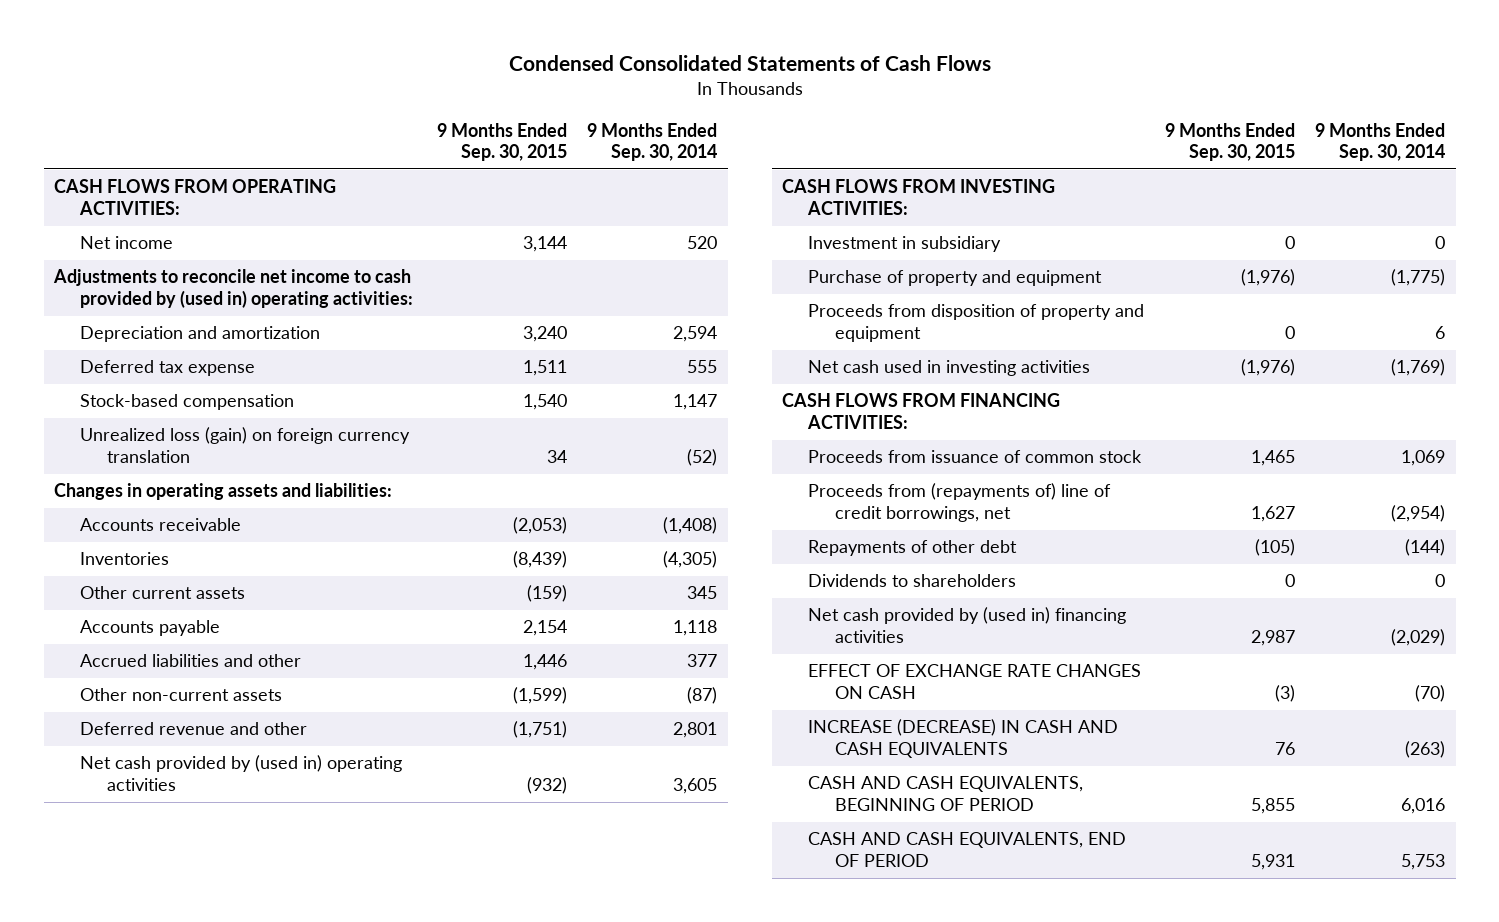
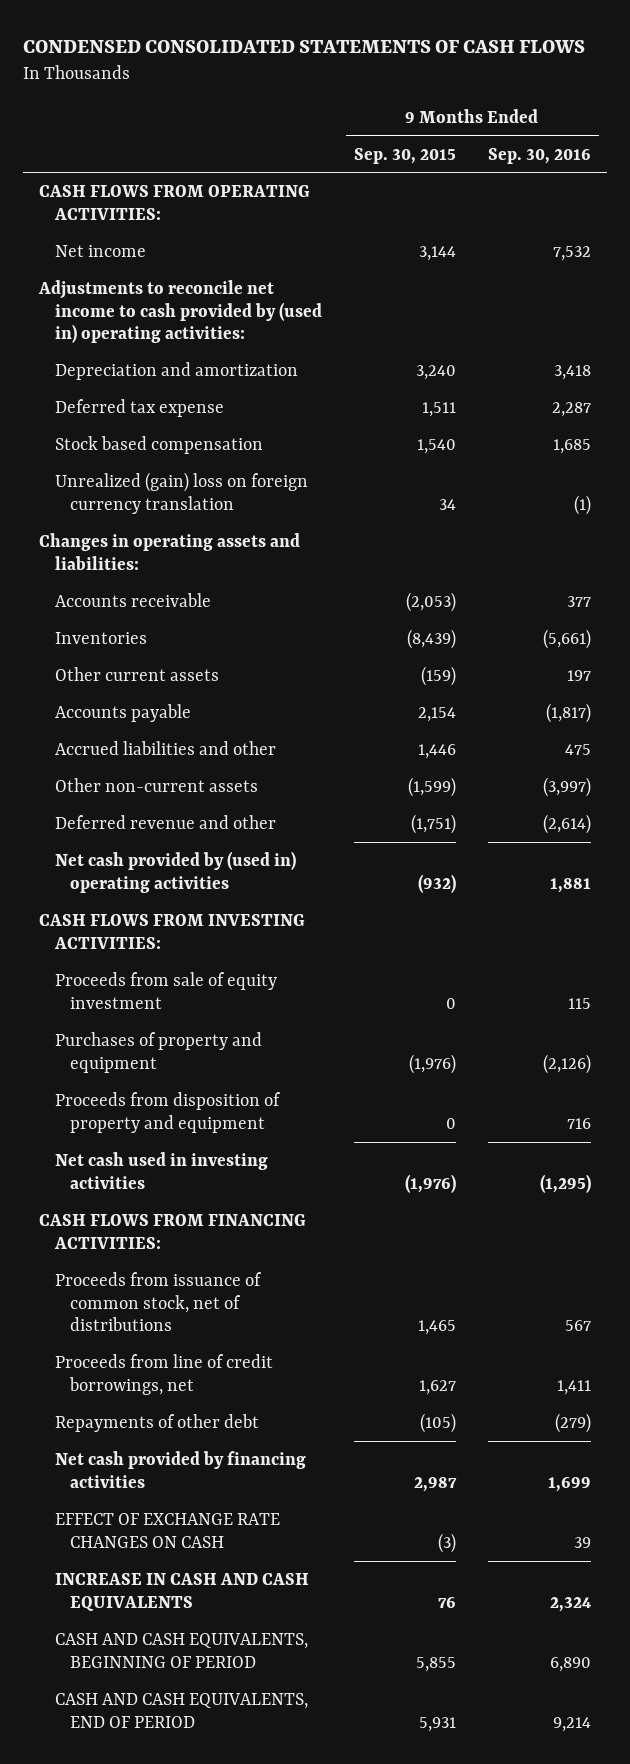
- Condensed Consolidated Statements of Cash Flows
+ CONDENSED CONSOLIDATED STATEMENTS OF CASH FLOWS
- | 9 Months Ended Sep. 30, 2015 | 9 Months Ended Sep. 30, 2014
+ | 9 Months Ended Sep. 30, 2015 | 9 Months Ended Sep. 30, 2016
- Stock-based compensation | 1,540 | 1,147
- Unrealized loss (gain) on foreign currency translation | 34 | (52)
+ Stock based compensation | 1,540 | 1,685
+ Unrealized (gain) loss on foreign currency translation | 34 | (1)
- Investment in subsidiary | 0 | 0
- Purchase of property and equipment | (1,976) | (1,775)
+ Proceeds from sale of equity investment | 0 | 115
+ Purchases of property and equipment | (1,976) | (2,126)
- Proceeds from issuance of common stock | 1,465 | 1,069
- Proceeds from (repayments of) line of credit borrowings, net | 1,627 | (2,954)
+ Proceeds from issuance of common stock, net of distributions | 1,465 | 567
+ Proceeds from line of credit borrowings, net | 1,627 | 1,411
- Dividends to shareholders | 0 | 0
- Net cash provided by (used in) financing activities | 2,987 | (2,029)
+ Net cash provided by financing activities | 2,987 | 1,699
- INCREASE (DECREASE) IN CASH AND CASH EQUIVALENTS | 76 | (263)
+ INCREASE IN CASH AND CASH EQUIVALENTS | 76 | 2,324

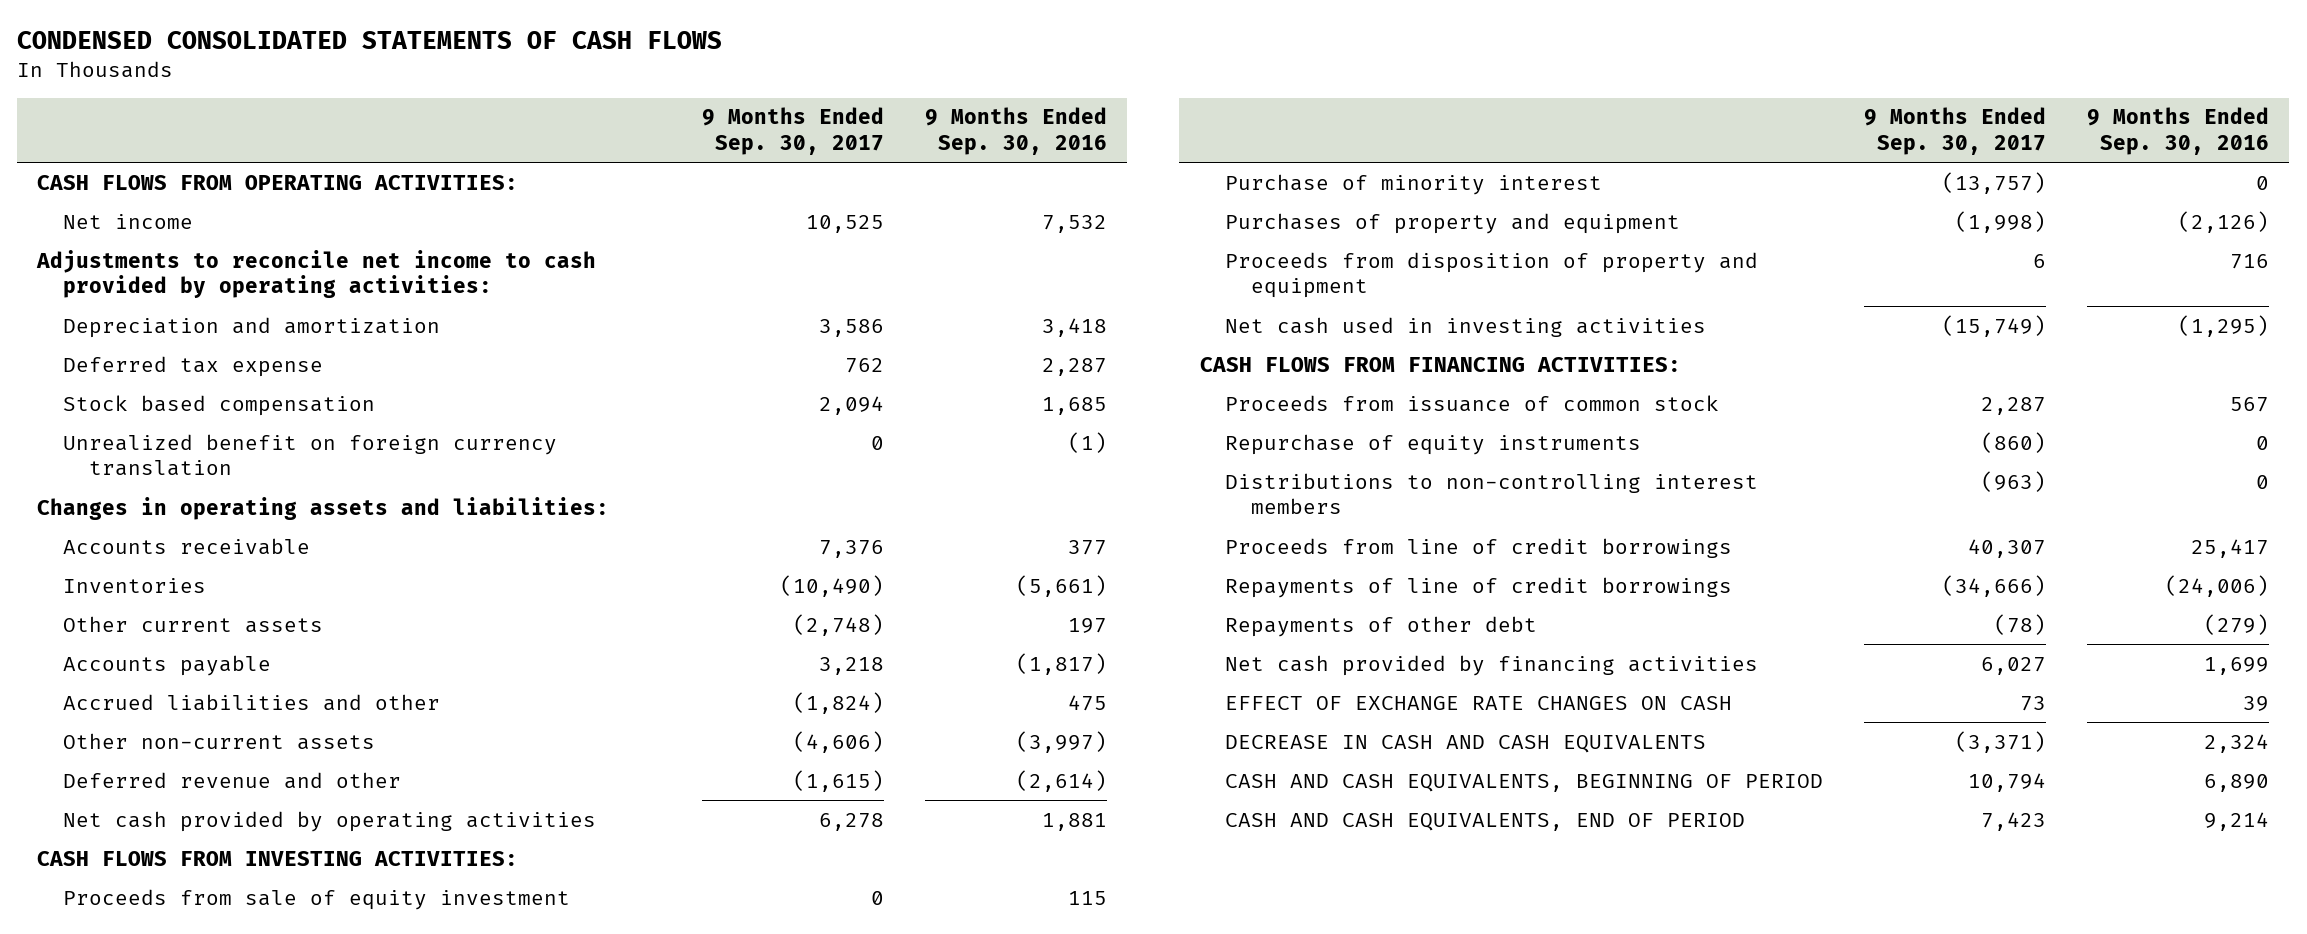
- | 9 Months Ended Sep. 30, 2015 | 9 Months Ended Sep. 30, 2016
+ | 9 Months Ended Sep. 30, 2017 | 9 Months Ended Sep. 30, 2016
- Adjustments to reconcile net income to cash provided by (used in) operating activities:
+ Adjustments to reconcile net income to cash provided by operating activities:
- Unrealized (gain) loss on foreign currency translation | 34 | (1)
+ Unrealized benefit on foreign currency translation | 0 | (1)
- Net cash provided by (used in) operating activities | (932) | 1,881
+ Net cash provided by operating activities | 6,278 | 1,881
+ Purchase of minority interest | (13,757) | 0
- Proceeds from issuance of common stock, net of distributions | 1,465 | 567
- Proceeds from line of credit borrowings, net | 1,627 | 1,411
+ Proceeds from issuance of common stock | 2,287 | 567
+ Repurchase of equity instruments | (860) | 0
+ Distributions to non-controlling interest members | (963) | 0
+ Proceeds from line of credit borrowings | 40,307 | 25,417
+ Repayments of line of credit borrowings | (34,666) | (24,006)
- INCREASE IN CASH AND CASH EQUIVALENTS | 76 | 2,324
+ DECREASE IN CASH AND CASH EQUIVALENTS | (3,371) | 2,324

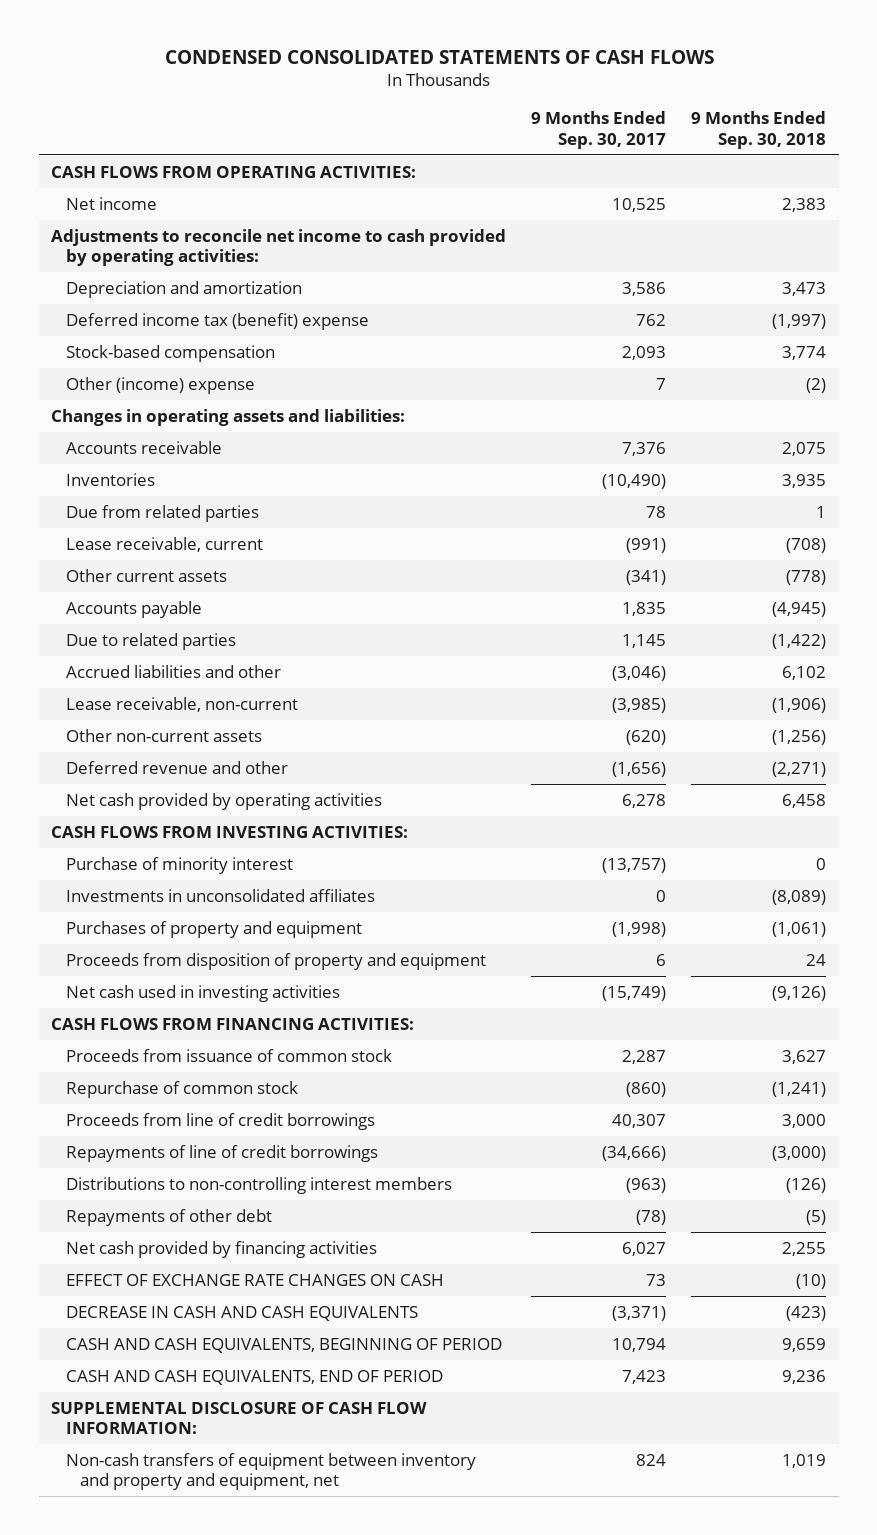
- | 9 Months Ended Sep. 30, 2017 | 9 Months Ended Sep. 30, 2016
+ | 9 Months Ended Sep. 30, 2017 | 9 Months Ended Sep. 30, 2018
- Deferred tax expense | 762 | 2,287
- Stock based compensation | 2,094 | 1,685
- Unrealized benefit on foreign currency translation | 0 | (1)
+ Deferred income tax (benefit) expense | 762 | (1,997)
+ Stock-based compensation | 2,093 | 3,774
+ Other (income) expense | 7 | (2)
- Other current assets | (2,748) | 197
- Accounts payable | 3,218 | (1,817)
- Accrued liabilities and other | (1,824) | 475
- Other non-current assets | (4,606) | (3,997)
- Deferred revenue and other | (1,615) | (2,614)
+ Due from related parties | 78 | 1
+ Lease receivable, current | (991) | (708)
+ Other current assets | (341) | (778)
+ Accounts payable | 1,835 | (4,945)
+ Due to related parties | 1,145 | (1,422)
+ Accrued liabilities and other | (3,046) | 6,102
+ Lease receivable, non-current | (3,985) | (1,906)
+ Other non-current assets | (620) | (1,256)
+ Deferred revenue and other | (1,656) | (2,271)
- Proceeds from sale of equity investment | 0 | 115
+ Investments in unconsolidated affiliates | 0 | (8,089)
- Repurchase of equity instruments | (860) | 0
+ Repurchase of common stock | (860) | (1,241)
moved down: Distributions to non-controlling interest members | (963) | (126)
+ SUPPLEMENTAL DISCLOSURE OF CASH FLOW INFORMATION:
+ Non-cash transfers of equipment between inventory and property and equipment, net | 824 | 1,019

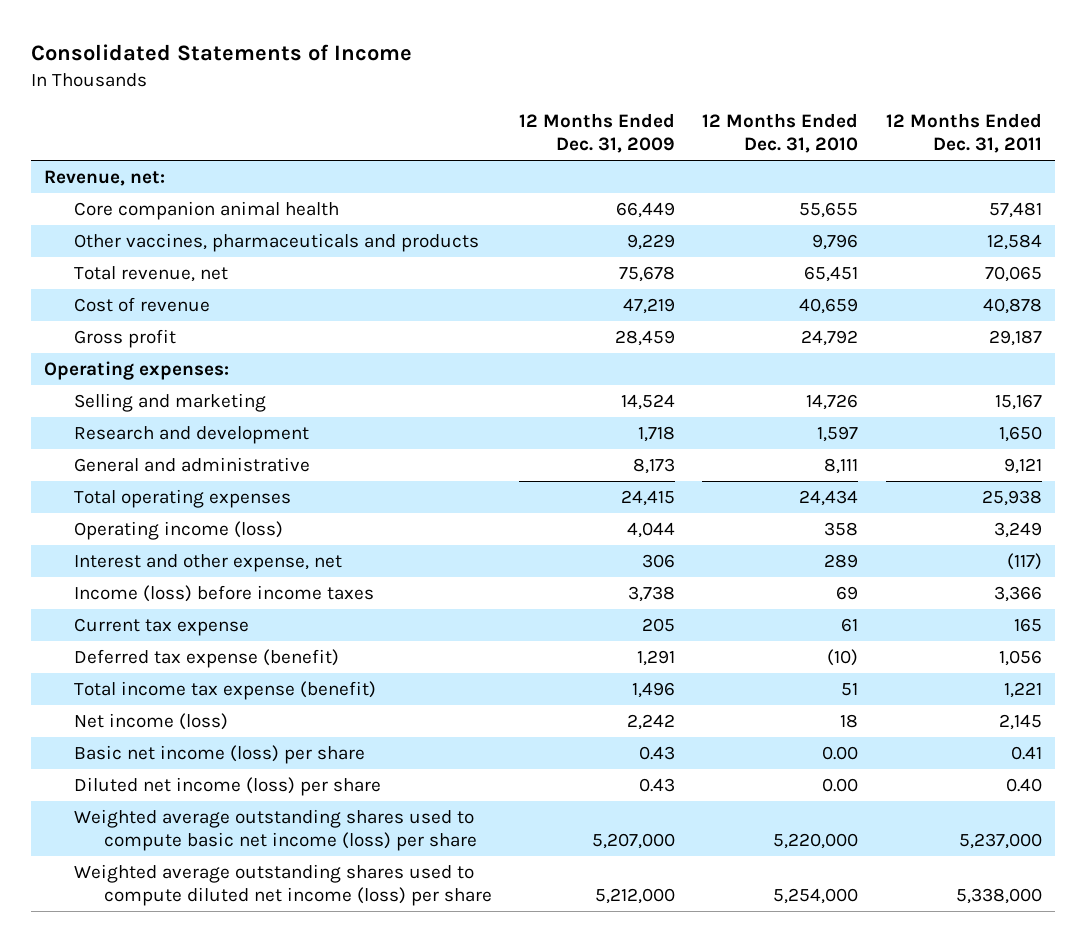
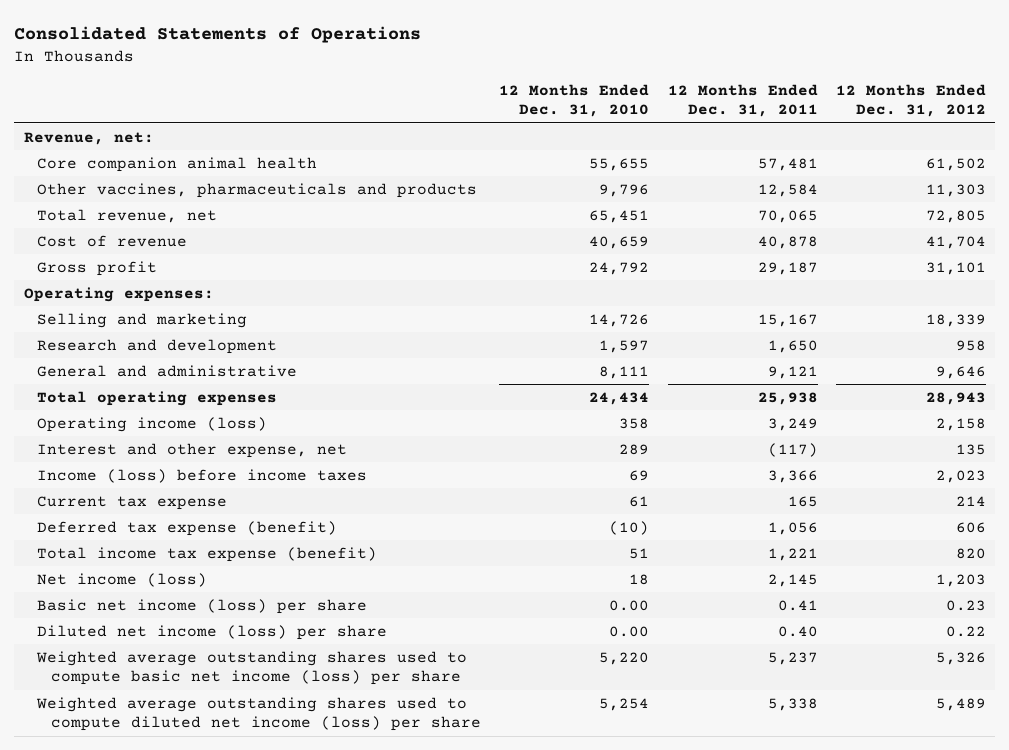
- Consolidated Statements of Income
+ Consolidated Statements of Operations
- | 12 Months Ended Dec. 31, 2009 | 12 Months Ended Dec. 31, 2010 | 12 Months Ended Dec. 31, 2011
+ | 12 Months Ended Dec. 31, 2010 | 12 Months Ended Dec. 31, 2011 | 12 Months Ended Dec. 31, 2012
- Weighted average outstanding shares used to compute basic net income (loss) per share | 5,207,000 | 5,220,000 | 5,237,000
- Weighted average outstanding shares used to compute diluted net income (loss) per share | 5,212,000 | 5,254,000 | 5,338,000
+ Weighted average outstanding shares used to compute basic net income (loss) per share | 5,220 | 5,237 | 5,326
+ Weighted average outstanding shares used to compute diluted net income (loss) per share | 5,254 | 5,338 | 5,489

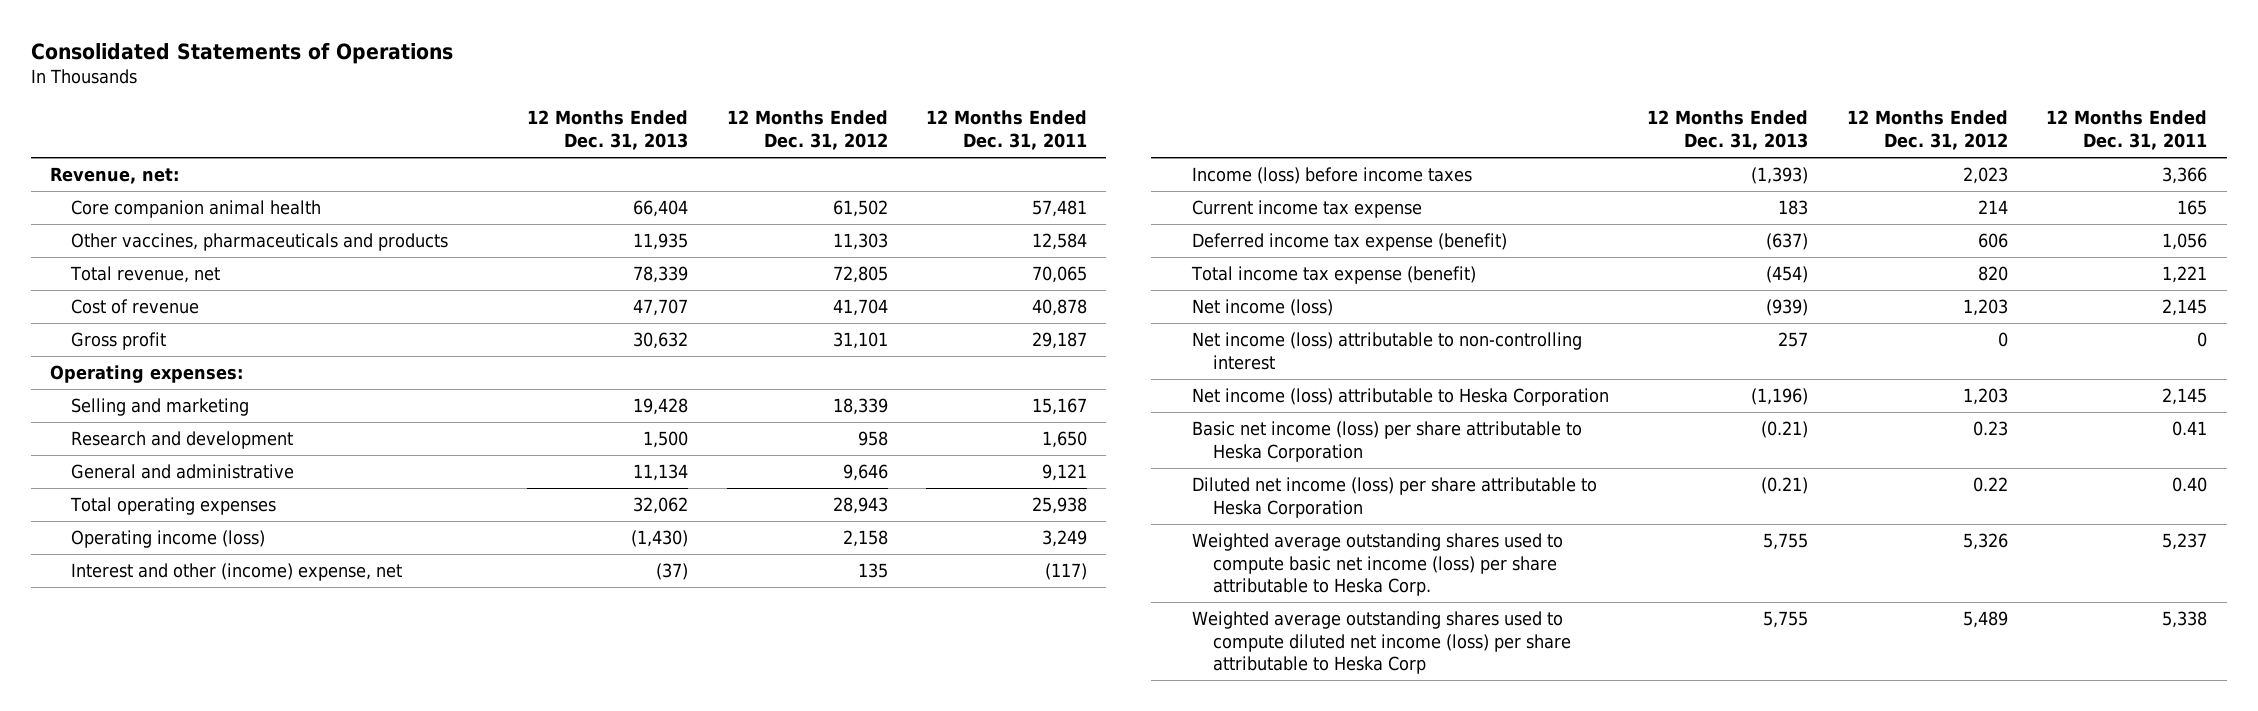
- | 12 Months Ended Dec. 31, 2010 | 12 Months Ended Dec. 31, 2011 | 12 Months Ended Dec. 31, 2012
+ | 12 Months Ended Dec. 31, 2013 | 12 Months Ended Dec. 31, 2012 | 12 Months Ended Dec. 31, 2011
- Interest and other expense, net | 289 | (117) | 135
+ Interest and other (income) expense, net | (37) | 135 | (117)
- Current tax expense | 61 | 165 | 214
- Deferred tax expense (benefit) | (10) | 1,056 | 606
+ Current income tax expense | 183 | 214 | 165
+ Deferred income tax expense (benefit) | (637) | 606 | 1,056
- Basic net income (loss) per share | 0.00 | 0.41 | 0.23
- Diluted net income (loss) per share | 0.00 | 0.40 | 0.22
- Weighted average outstanding shares used to compute basic net income (loss) per share | 5,220 | 5,237 | 5,326
- Weighted average outstanding shares used to compute diluted net income (loss) per share | 5,254 | 5,338 | 5,489
+ Net income (loss) attributable to non-controlling interest | 257 | 0 | 0
+ Net income (loss) attributable to Heska Corporation | (1,196) | 1,203 | 2,145
+ Basic net income (loss) per share attributable to Heska Corporation | (0.21) | 0.23 | 0.41
+ Diluted net income (loss) per share attributable to Heska Corporation | (0.21) | 0.22 | 0.40
+ Weighted average outstanding shares used to compute basic net income (loss) per share attributable to Heska Corp. | 5,755 | 5,326 | 5,237
+ Weighted average outstanding shares used to compute diluted net income (loss) per share attributable to Heska Corp | 5,755 | 5,489 | 5,338

